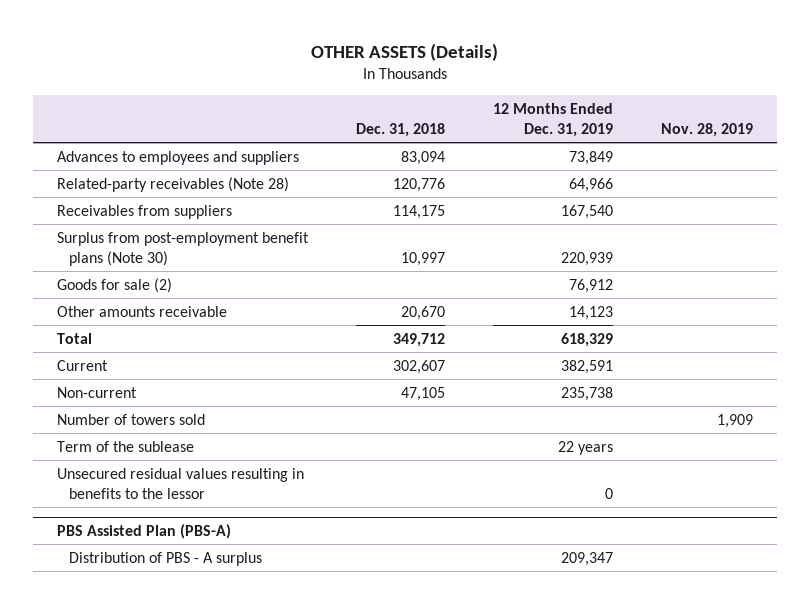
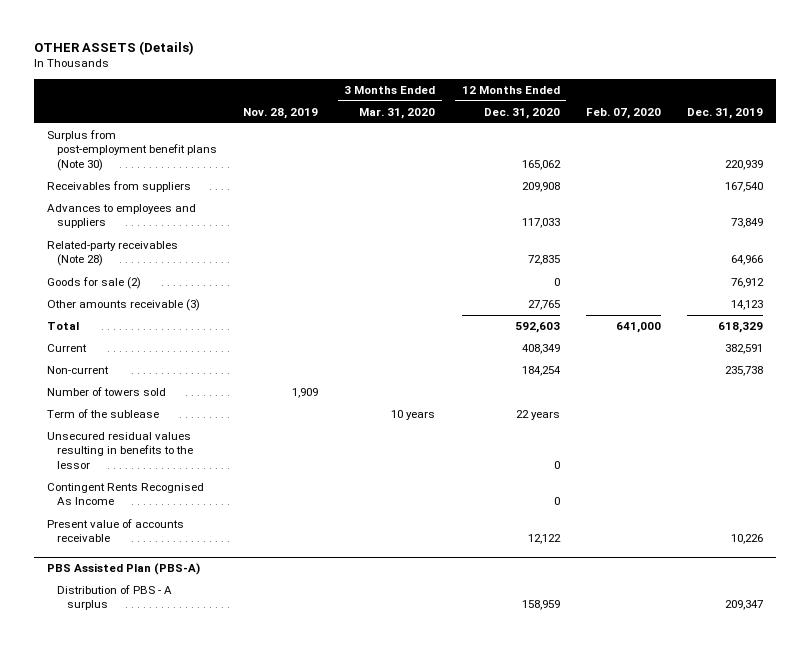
- | Dec. 31, 2018 | 12 Months Ended Dec. 31, 2019 | Nov. 28, 2019
+ | Nov. 28, 2019 | 3 Months Ended Mar. 31, 2020 | 12 Months Ended Dec. 31, 2020 | Feb. 07, 2020 | Dec. 31, 2019
moved up: Surplus from post-employment benefit plans (Note 30) | | | 165,062 | | 220,939
moved up: Receivables from suppliers | | | 209,908 | | 167,540
- Other amounts receivable | 20,670 | 14,123 |
+ Other amounts receivable (3) | | | 27,765 | | 14,123
+ Contingent Rents Recognised As Income | | | 0 | |
+ Present value of accounts receivable | | | 12,122 | | 10,226

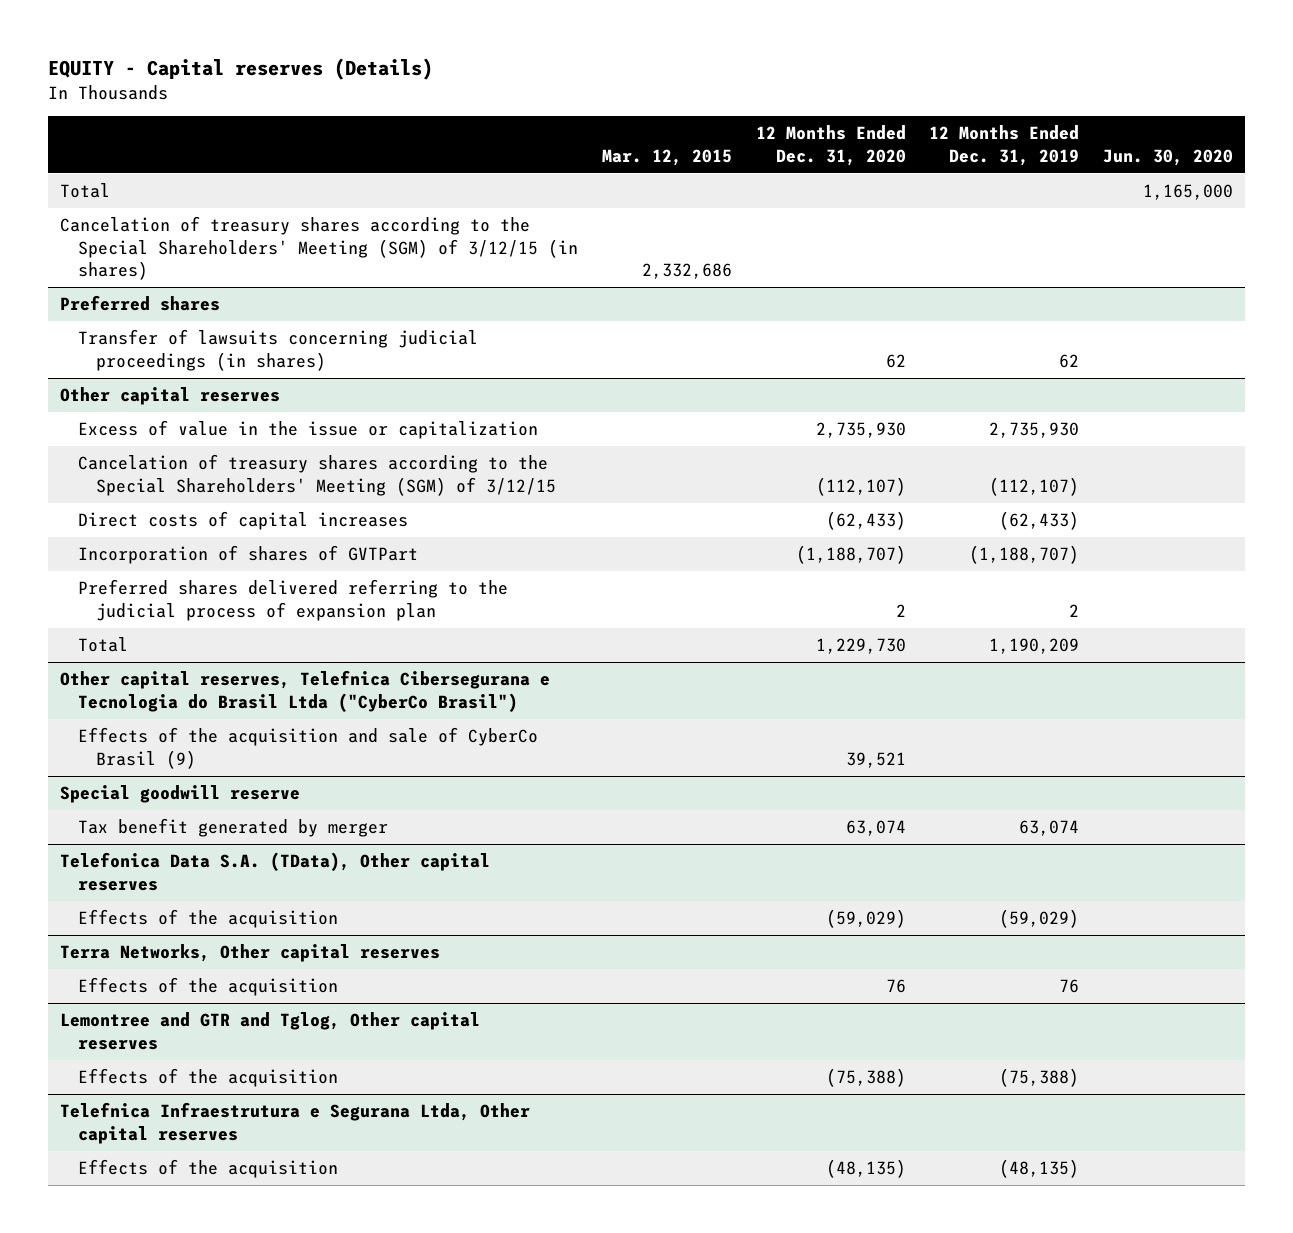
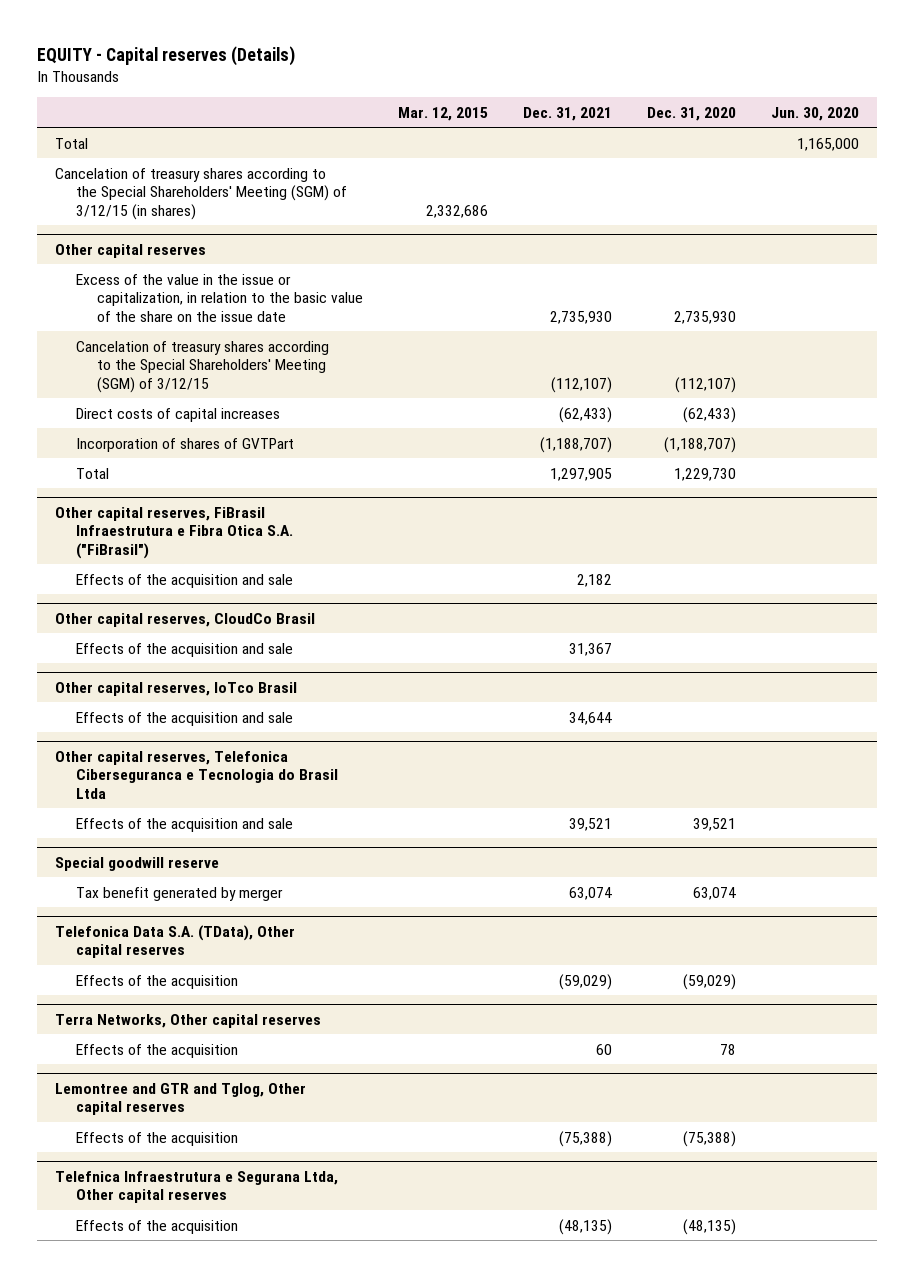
- | Mar. 12, 2015 | 12 Months Ended Dec. 31, 2020 | 12 Months Ended Dec. 31, 2019 | Jun. 30, 2020
+ | Mar. 12, 2015 | Dec. 31, 2021 | Dec. 31, 2020 | Jun. 30, 2020
- Preferred shares
- Transfer of lawsuits concerning judicial proceedings (in shares) | | 62 | 62 |
@ Other capital reserves
- Excess of value in the issue or capitalization | | 2,735,930 | 2,735,930 |
+ Excess of the value in the issue or capitalization, in relation to the basic value of the share on the issue date | | 2,735,930 | 2,735,930 |
- Preferred shares delivered referring to the judicial process of expansion plan | | 2 | 2 |
- Other capital reserves, Telefnica Cibersegurana e Tecnologia do Brasil Ltda ("CyberCo Brasil")
- Effects of the acquisition and sale of CyberCo Brasil (9) | | 39,521 | |
+ Other capital reserves, FiBrasil Infraestrutura e Fibra Otica S.A. ("FiBrasil")
+ Effects of the acquisition and sale | | 2,182 | |
+ Other capital reserves, CloudCo Brasil
+ Effects of the acquisition and sale | | 31,367 | |
+ Other capital reserves, IoTco Brasil
+ Effects of the acquisition and sale | | 34,644 | |
+ Other capital reserves, Telefonica Ciberseguranca e Tecnologia do Brasil Ltda
+ Effects of the acquisition and sale | | 39,521 | 39,521 |

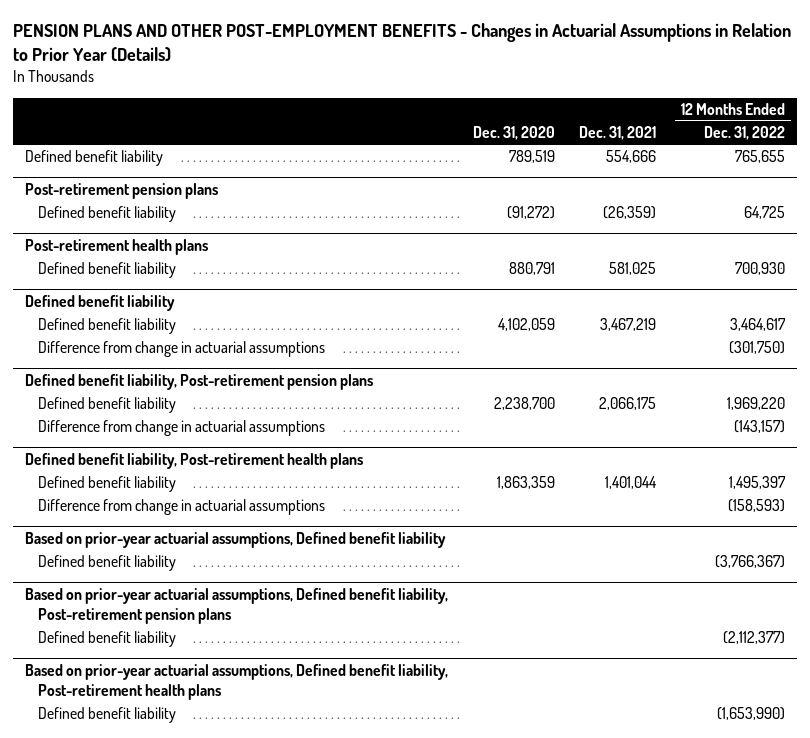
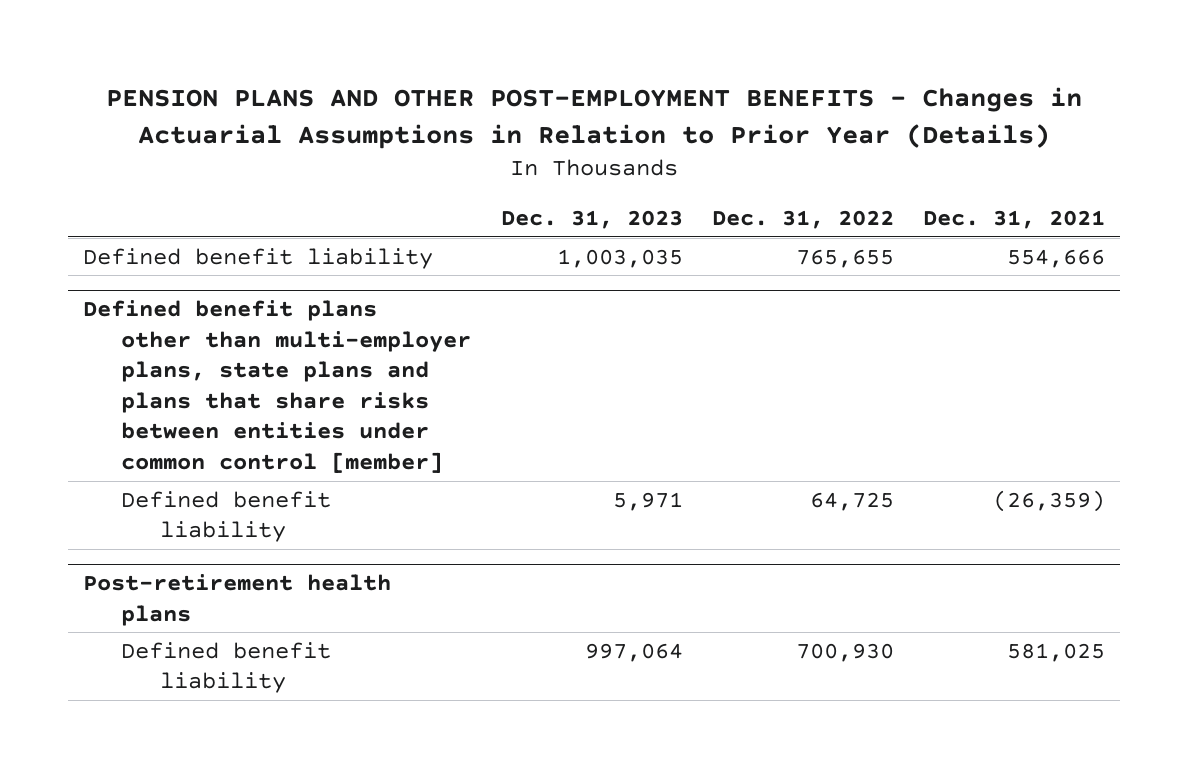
- | Dec. 31, 2020 | Dec. 31, 2021 | 12 Months Ended Dec. 31, 2022
+ | Dec. 31, 2023 | Dec. 31, 2022 | Dec. 31, 2021
- Post-retirement pension plans
+ Defined benefit plans other than multi-employer plans, state plans and plans that share risks between entities under common control [member]
- Defined benefit liability
- Defined benefit liability | 4,102,059 | 3,467,219 | 3,464,617
- Difference from change in actuarial assumptions | | | (301,750)
- Defined benefit liability, Post-retirement pension plans
- Defined benefit liability | 2,238,700 | 2,066,175 | 1,969,220
- Difference from change in actuarial assumptions | | | (143,157)
- Defined benefit liability, Post-retirement health plans
- Defined benefit liability | 1,863,359 | 1,401,044 | 1,495,397
- Difference from change in actuarial assumptions | | | (158,593)
- Based on prior-year actuarial assumptions, Defined benefit liability
- Defined benefit liability | | | (3,766,367)
- Based on prior-year actuarial assumptions, Defined benefit liability, Post-retirement pension plans
- Defined benefit liability | | | (2,112,377)
- Based on prior-year actuarial assumptions, Defined benefit liability, Post-retirement health plans
- Defined benefit liability | | | (1,653,990)

